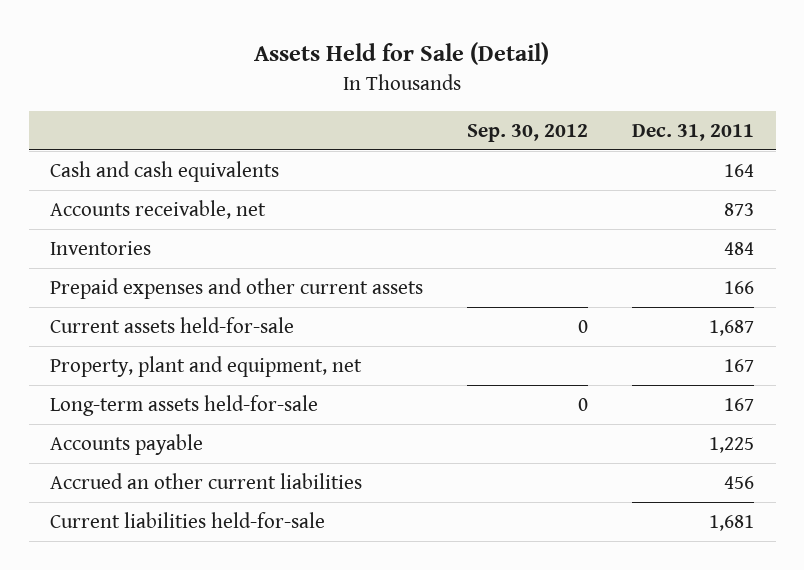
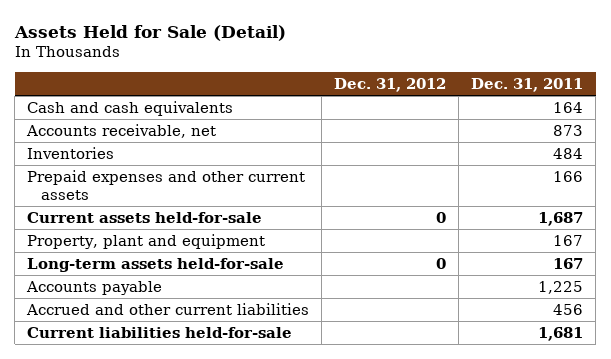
- | Sep. 30, 2012 | Dec. 31, 2011
+ | Dec. 31, 2012 | Dec. 31, 2011
- Property, plant and equipment, net | | 167
+ Property, plant and equipment | | 167
- Accrued an other current liabilities | | 456
+ Accrued and other current liabilities | | 456

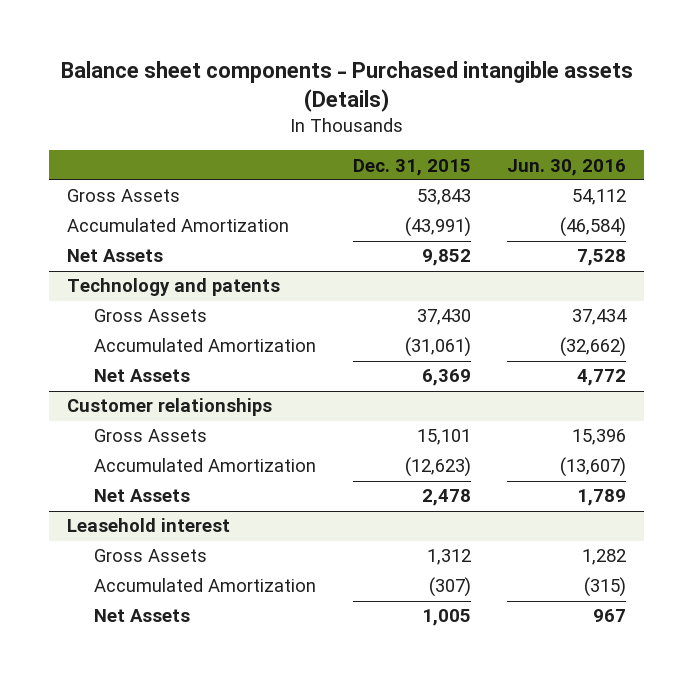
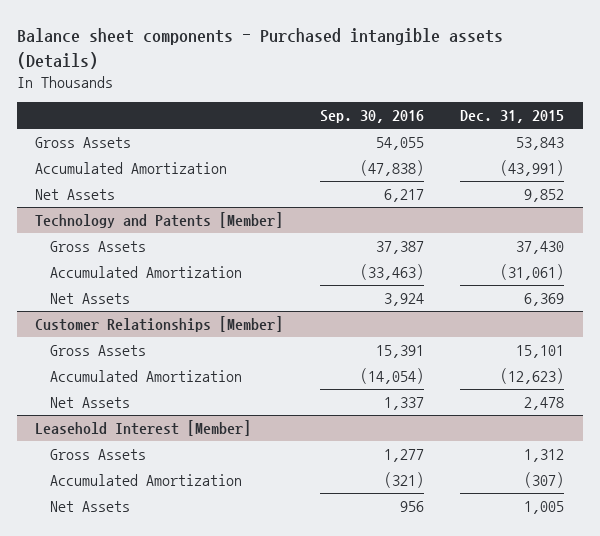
- | Dec. 31, 2015 | Jun. 30, 2016
+ | Sep. 30, 2016 | Dec. 31, 2015
- Technology and patents
+ Technology and Patents [Member]
- Customer relationships
+ Customer Relationships [Member]
- Leasehold interest
+ Leasehold Interest [Member]

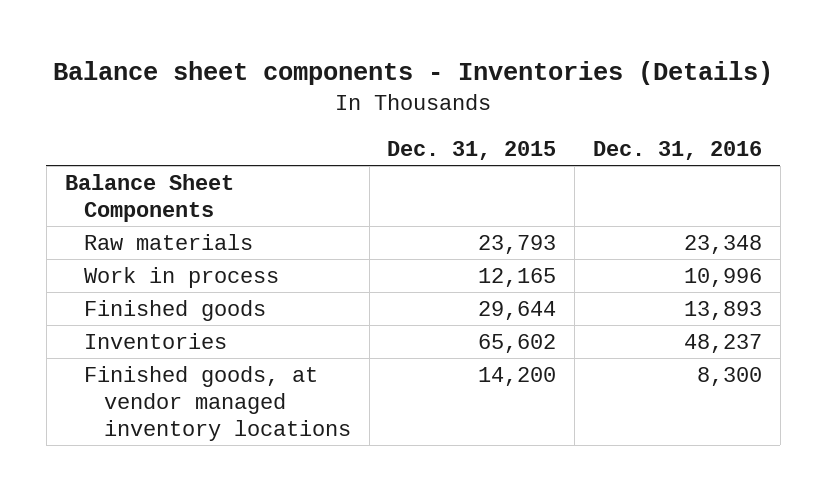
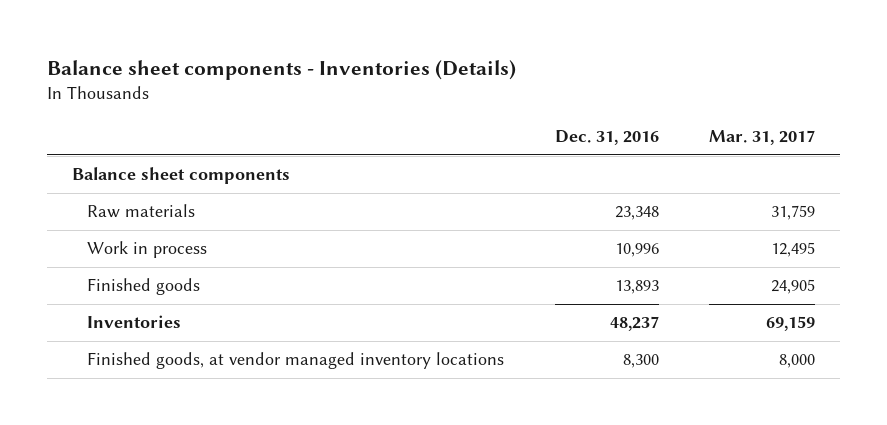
- | Dec. 31, 2015 | Dec. 31, 2016
+ | Dec. 31, 2016 | Mar. 31, 2017
- Balance Sheet Components
+ Balance sheet components

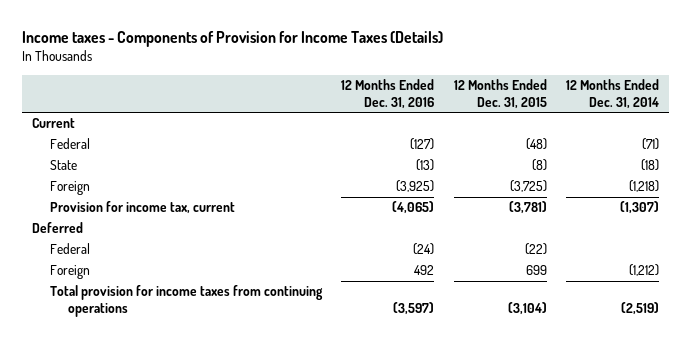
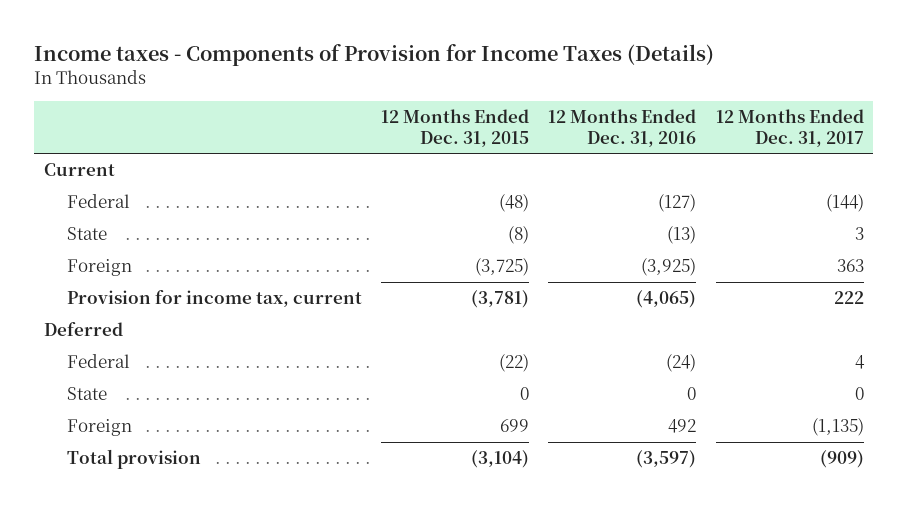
- | 12 Months Ended Dec. 31, 2016 | 12 Months Ended Dec. 31, 2015 | 12 Months Ended Dec. 31, 2014
+ | 12 Months Ended Dec. 31, 2015 | 12 Months Ended Dec. 31, 2016 | 12 Months Ended Dec. 31, 2017
+ State | 0 | 0 | 0
- Total provision for income taxes from continuing operations | (3,597) | (3,104) | (2,519)
+ Total provision | (3,104) | (3,597) | (909)

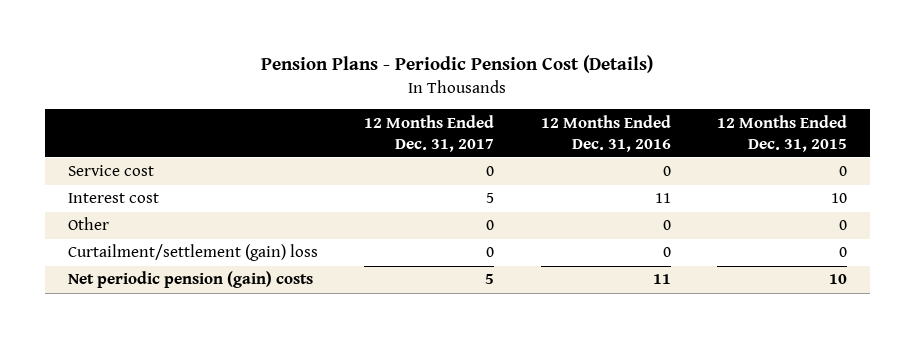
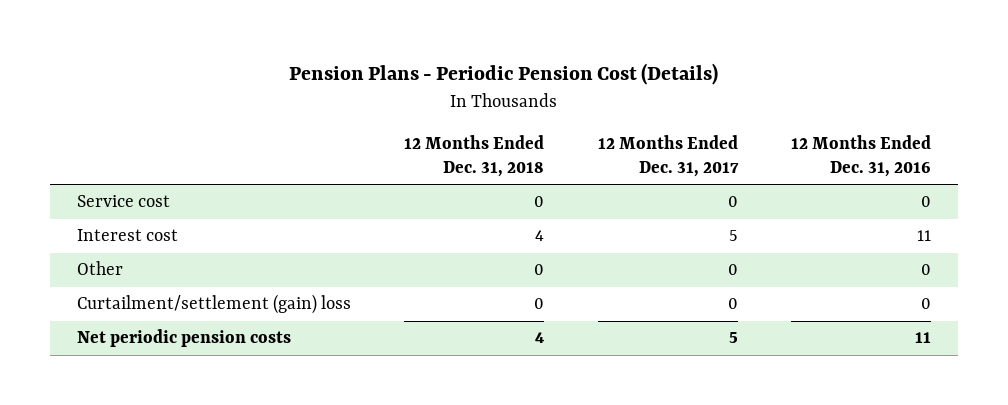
- | 12 Months Ended Dec. 31, 2017 | 12 Months Ended Dec. 31, 2016 | 12 Months Ended Dec. 31, 2015
+ | 12 Months Ended Dec. 31, 2018 | 12 Months Ended Dec. 31, 2017 | 12 Months Ended Dec. 31, 2016
- Net periodic pension (gain) costs | 5 | 11 | 10
+ Net periodic pension costs | 4 | 5 | 11

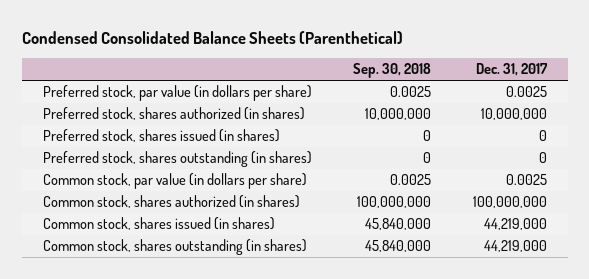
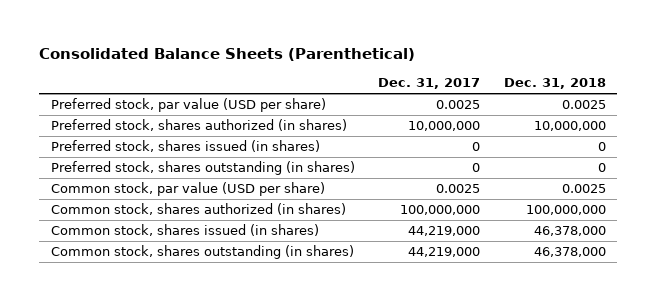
- Condensed Consolidated Balance Sheets (Parenthetical)
+ Consolidated Balance Sheets (Parenthetical)
- | Sep. 30, 2018 | Dec. 31, 2017
+ | Dec. 31, 2017 | Dec. 31, 2018
- Preferred stock, par value (in dollars per share) | 0.0025 | 0.0025
+ Preferred stock, par value (USD per share) | 0.0025 | 0.0025
- Common stock, par value (in dollars per share) | 0.0025 | 0.0025
+ Common stock, par value (USD per share) | 0.0025 | 0.0025

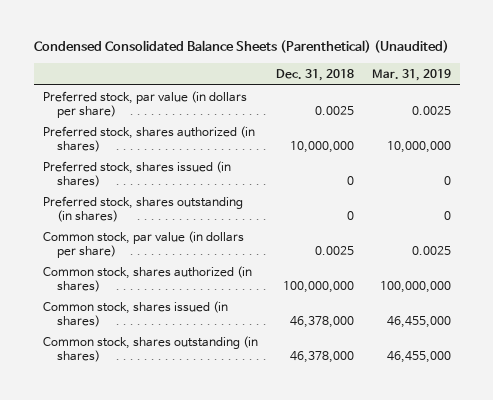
- Consolidated Balance Sheets (Parenthetical)
+ Condensed Consolidated Balance Sheets (Parenthetical) (Unaudited)
- | Dec. 31, 2017 | Dec. 31, 2018
+ | Dec. 31, 2018 | Mar. 31, 2019
- Preferred stock, par value (USD per share) | 0.0025 | 0.0025
+ Preferred stock, par value (in dollars per share) | 0.0025 | 0.0025
- Common stock, par value (USD per share) | 0.0025 | 0.0025
+ Common stock, par value (in dollars per share) | 0.0025 | 0.0025

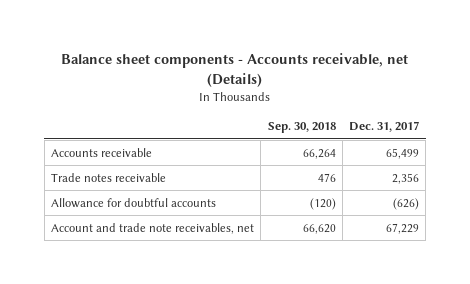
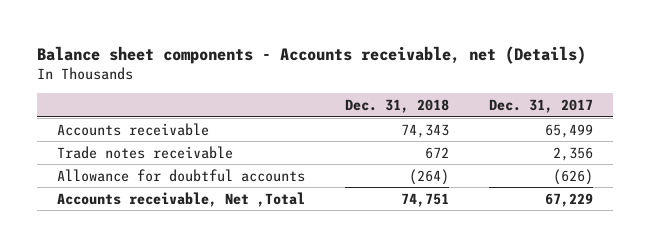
- | Sep. 30, 2018 | Dec. 31, 2017
+ | Dec. 31, 2018 | Dec. 31, 2017
- Account and trade note receivables, net | 66,620 | 67,229
+ Accounts receivable, Net ,Total | 74,751 | 67,229

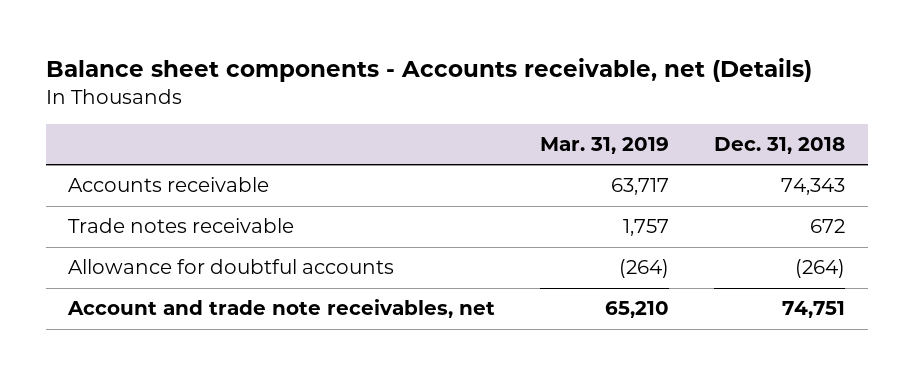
- | Dec. 31, 2018 | Dec. 31, 2017
+ | Mar. 31, 2019 | Dec. 31, 2018
- Accounts receivable, Net ,Total | 74,751 | 67,229
+ Account and trade note receivables, net | 65,210 | 74,751

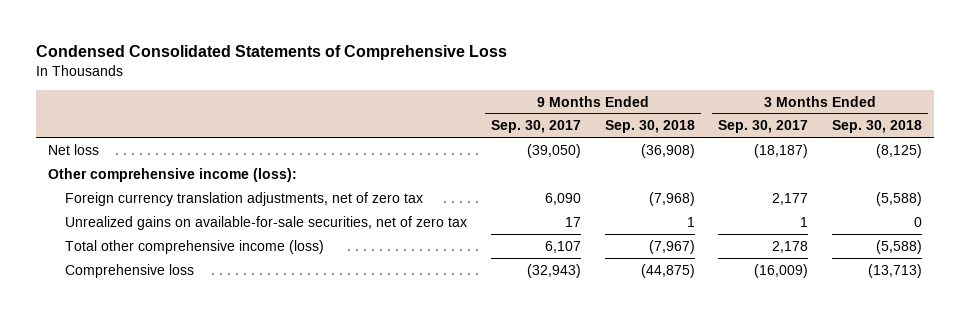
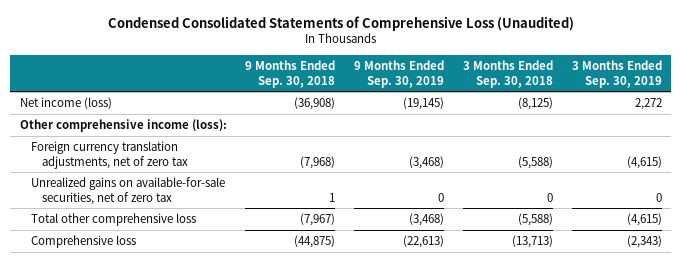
- Condensed Consolidated Statements of Comprehensive Loss
+ Condensed Consolidated Statements of Comprehensive Loss (Unaudited)
- | 9 Months Ended Sep. 30, 2017 | 9 Months Ended Sep. 30, 2018 | 3 Months Ended Sep. 30, 2017 | 3 Months Ended Sep. 30, 2018
+ | 9 Months Ended Sep. 30, 2018 | 9 Months Ended Sep. 30, 2019 | 3 Months Ended Sep. 30, 2018 | 3 Months Ended Sep. 30, 2019
- Net loss | (39,050) | (36,908) | (18,187) | (8,125)
+ Net income (loss) | (36,908) | (19,145) | (8,125) | 2,272
- Total other comprehensive income (loss) | 6,107 | (7,967) | 2,178 | (5,588)
+ Total other comprehensive loss | (7,967) | (3,468) | (5,588) | (4,615)

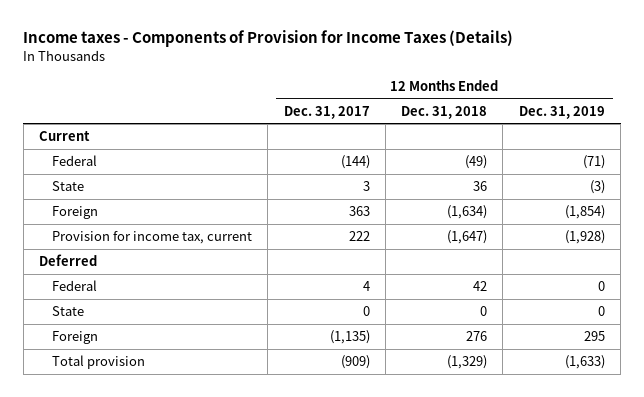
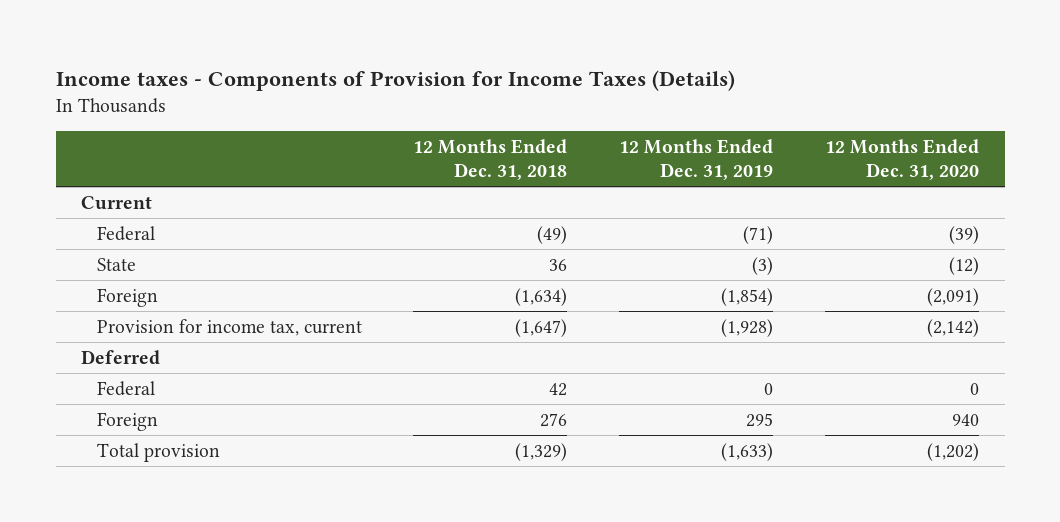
- | 12 Months Ended Dec. 31, 2017 | 12 Months Ended Dec. 31, 2018 | 12 Months Ended Dec. 31, 2019
+ | 12 Months Ended Dec. 31, 2018 | 12 Months Ended Dec. 31, 2019 | 12 Months Ended Dec. 31, 2020
- State | 0 | 0 | 0

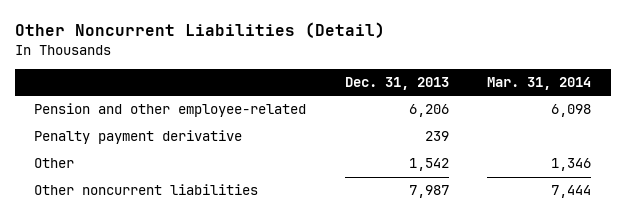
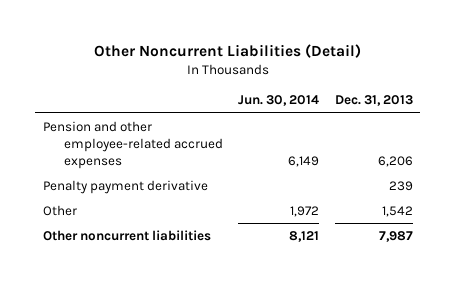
- | Dec. 31, 2013 | Mar. 31, 2014
+ | Jun. 30, 2014 | Dec. 31, 2013
- Pension and other employee-related | 6,206 | 6,098
+ Pension and other employee-related accrued expenses | 6,149 | 6,206

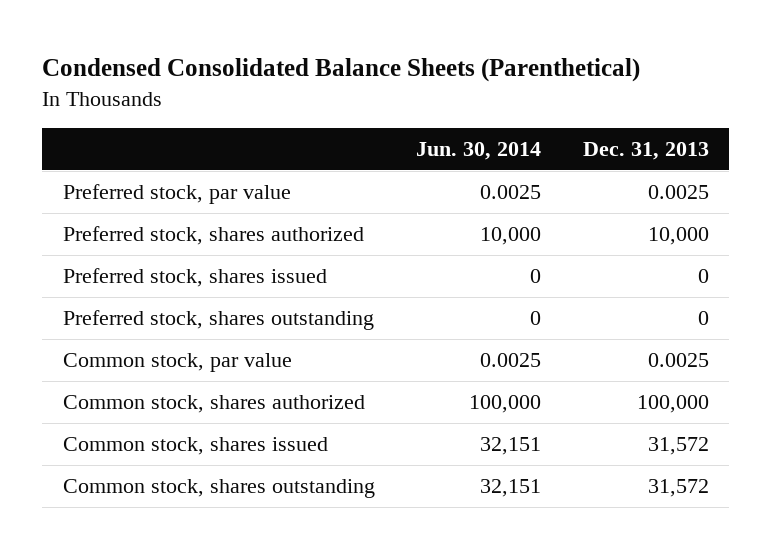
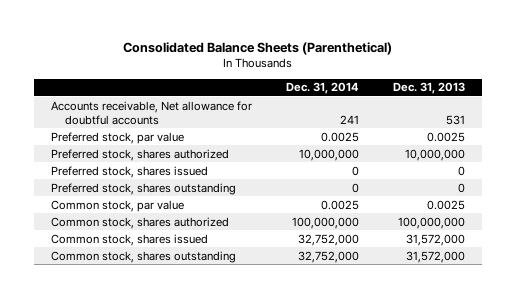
- Condensed Consolidated Balance Sheets (Parenthetical)
+ Consolidated Balance Sheets (Parenthetical)
- | Jun. 30, 2014 | Dec. 31, 2013
+ | Dec. 31, 2014 | Dec. 31, 2013
+ Accounts receivable, Net allowance for doubtful accounts | 241 | 531
- Preferred stock, shares authorized | 10,000 | 10,000
+ Preferred stock, shares authorized | 10,000,000 | 10,000,000
- Common stock, shares authorized | 100,000 | 100,000
- Common stock, shares issued | 32,151 | 31,572
- Common stock, shares outstanding | 32,151 | 31,572
+ Common stock, shares authorized | 100,000,000 | 100,000,000
+ Common stock, shares issued | 32,752,000 | 31,572,000
+ Common stock, shares outstanding | 32,752,000 | 31,572,000

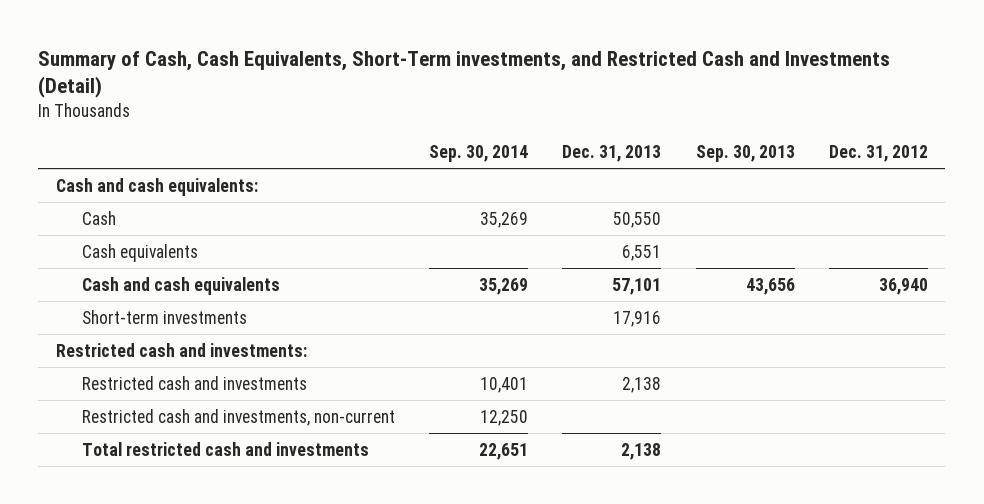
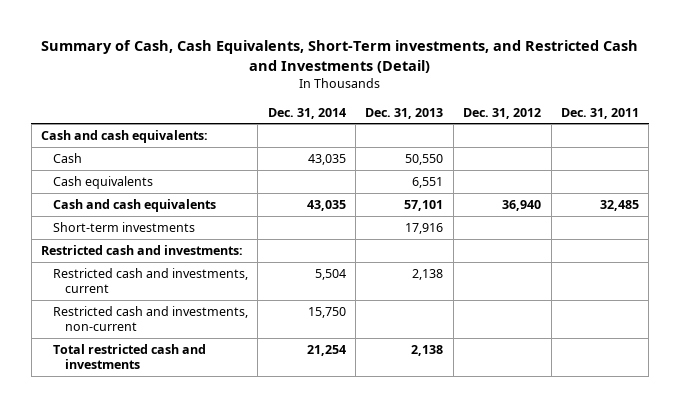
- | Sep. 30, 2014 | Dec. 31, 2013 | Sep. 30, 2013 | Dec. 31, 2012
+ | Dec. 31, 2014 | Dec. 31, 2013 | Dec. 31, 2012 | Dec. 31, 2011
- Restricted cash and investments | 10,401 | 2,138 | |
+ Restricted cash and investments, current | 5,504 | 2,138 | |

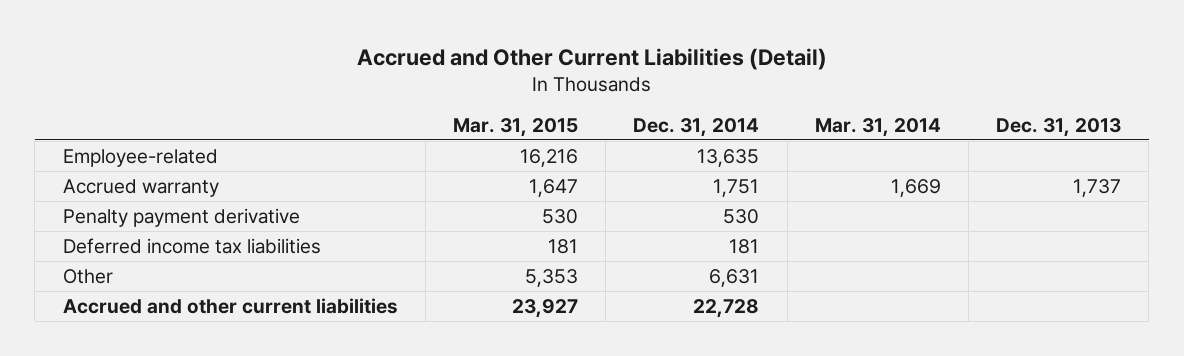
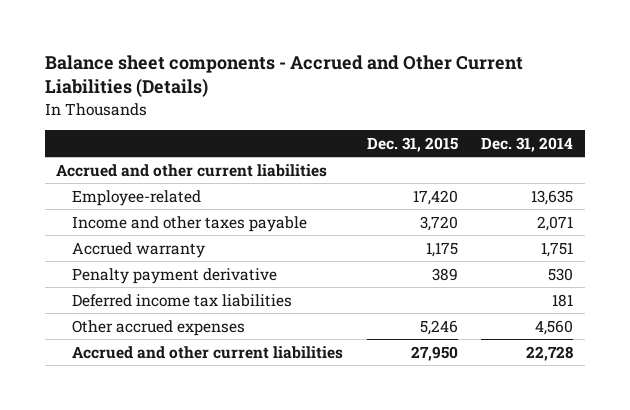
- Accrued and Other Current Liabilities (Detail)
+ Balance sheet components - Accrued and Other Current Liabilities (Details)
- | Mar. 31, 2015 | Dec. 31, 2014 | Mar. 31, 2014 | Dec. 31, 2013
+ | Dec. 31, 2015 | Dec. 31, 2014
+ Accrued and other current liabilities
+ Income and other taxes payable | 3,720 | 2,071
- Other | 5,353 | 6,631 | |
+ Other accrued expenses | 5,246 | 4,560

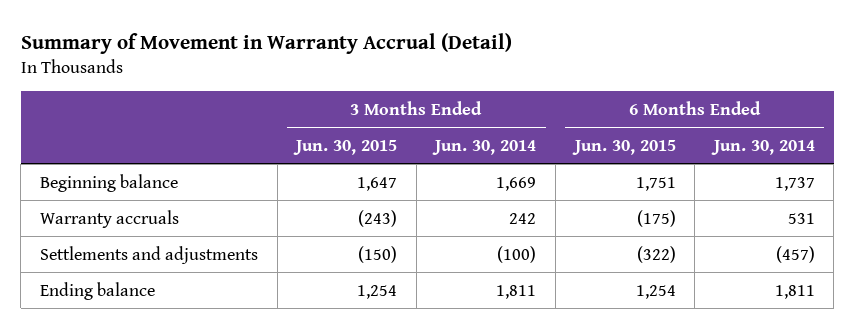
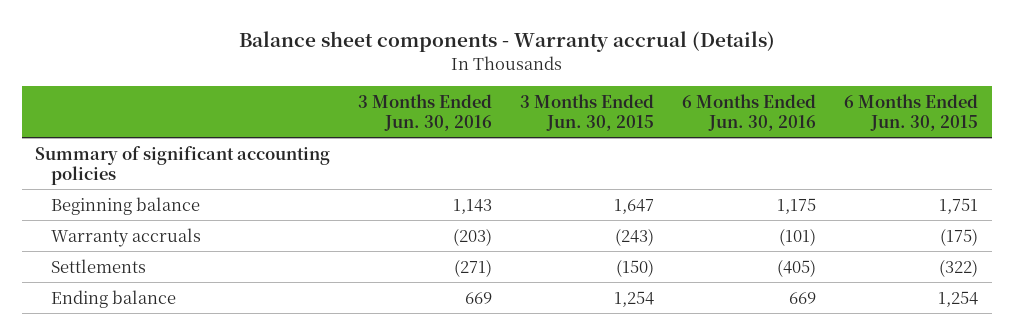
- Summary of Movement in Warranty Accrual (Detail)
+ Balance sheet components - Warranty accrual (Details)
- | 3 Months Ended Jun. 30, 2015 | 3 Months Ended Jun. 30, 2014 | 6 Months Ended Jun. 30, 2015 | 6 Months Ended Jun. 30, 2014
+ | 3 Months Ended Jun. 30, 2016 | 3 Months Ended Jun. 30, 2015 | 6 Months Ended Jun. 30, 2016 | 6 Months Ended Jun. 30, 2015
+ Summary of significant accounting policies
- Settlements and adjustments | (150) | (100) | (322) | (457)
+ Settlements | (271) | (150) | (405) | (322)

